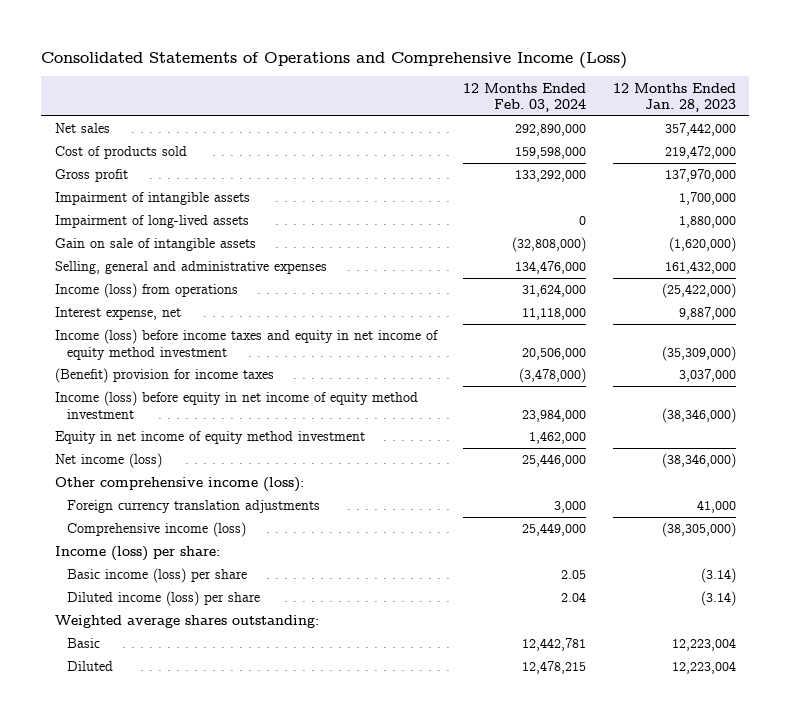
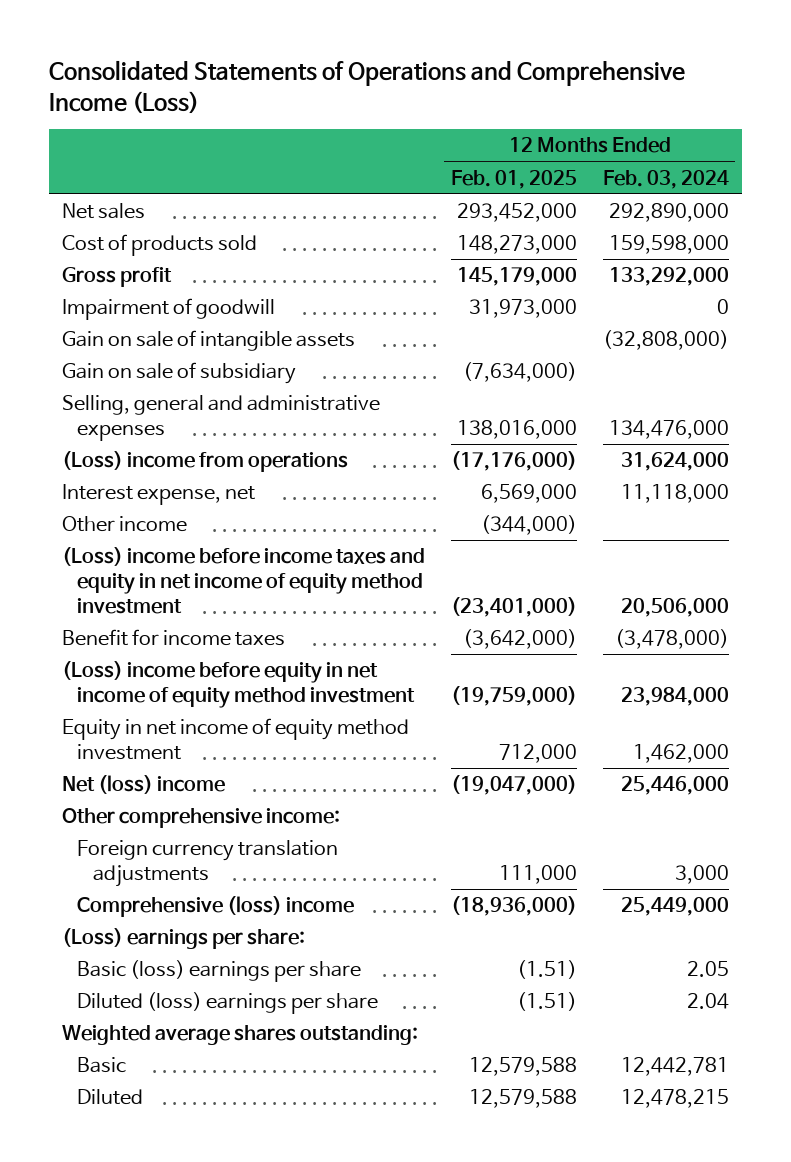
- | 12 Months Ended Feb. 03, 2024 | 12 Months Ended Jan. 28, 2023
+ | 12 Months Ended Feb. 01, 2025 | 12 Months Ended Feb. 03, 2024
- Impairment of intangible assets | | 1,700,000
- Impairment of long-lived assets | 0 | 1,880,000
+ Impairment of goodwill | 31,973,000 | 0
+ Gain on sale of subsidiary | (7,634,000) |
- Income (loss) from operations | 31,624,000 | (25,422,000)
+ (Loss) income from operations | (17,176,000) | 31,624,000
- Income (loss) before income taxes and equity in net income of equity method investment | 20,506,000 | (35,309,000)
- (Benefit) provision for income taxes | (3,478,000) | 3,037,000
- Income (loss) before equity in net income of equity method investment | 23,984,000 | (38,346,000)
+ Other income | (344,000) |
+ (Loss) income before income taxes and equity in net income of equity method investment | (23,401,000) | 20,506,000
+ Benefit for income taxes | (3,642,000) | (3,478,000)
+ (Loss) income before equity in net income of equity method investment | (19,759,000) | 23,984,000
- Net income (loss) | 25,446,000 | (38,346,000)
- Other comprehensive income (loss):
+ Net (loss) income | (19,047,000) | 25,446,000
+ Other comprehensive income:
- Comprehensive income (loss) | 25,449,000 | (38,305,000)
- Income (loss) per share:
- Basic income (loss) per share | 2.05 | (3.14)
- Diluted income (loss) per share | 2.04 | (3.14)
+ Comprehensive (loss) income | (18,936,000) | 25,449,000
+ (Loss) earnings per share:
+ Basic (loss) earnings per share | (1.51) | 2.05
+ Diluted (loss) earnings per share | (1.51) | 2.04

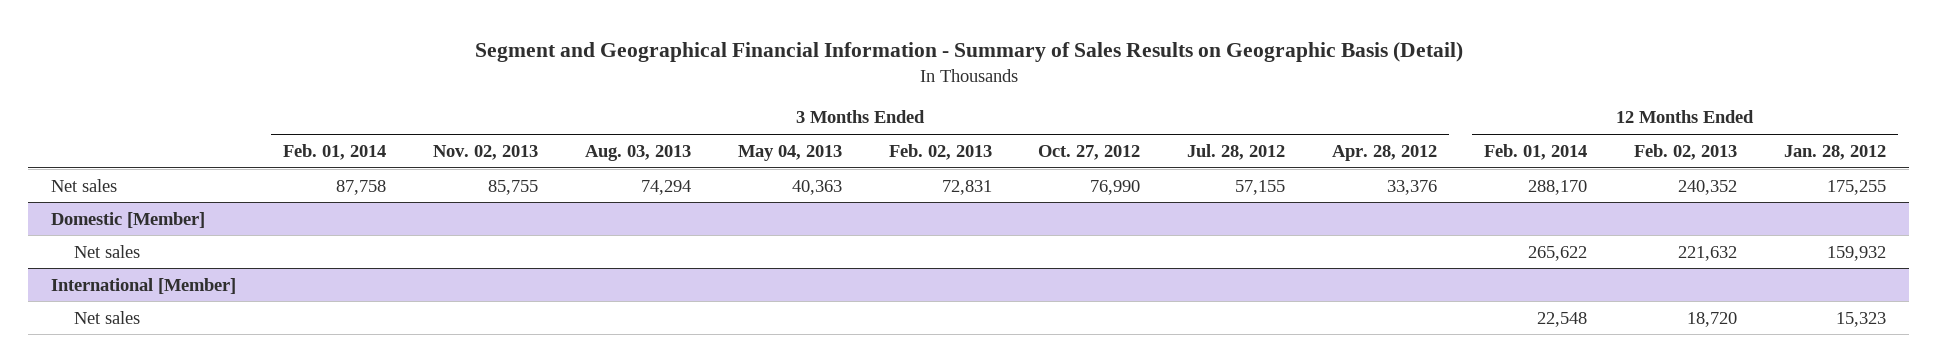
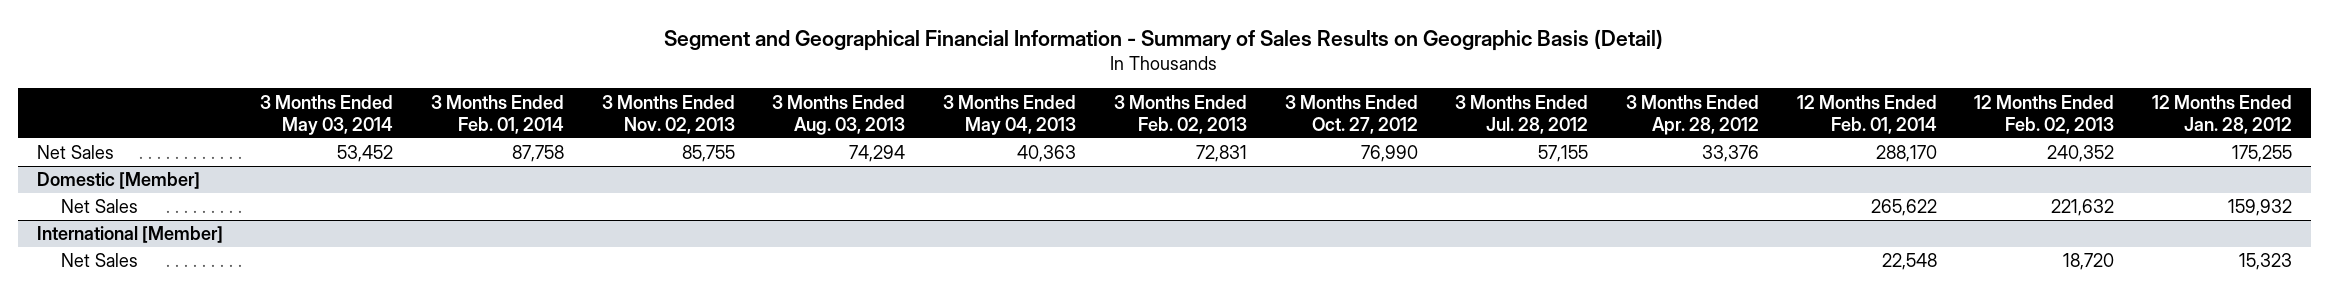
- | 3 Months Ended Feb. 01, 2014 | 3 Months Ended Nov. 02, 2013 | 3 Months Ended Aug. 03, 2013 | 3 Months Ended May 04, 2013 | 3 Months Ended Feb. 02, 2013 | 3 Months Ended Oct. 27, 2012 | 3 Months Ended Jul. 28, 2012 | 3 Months Ended Apr. 28, 2012 | 12 Months Ended Feb. 01, 2014 | 12 Months Ended Feb. 02, 2013 | 12 Months Ended Jan. 28, 2012
+ | 3 Months Ended May 03, 2014 | 3 Months Ended Feb. 01, 2014 | 3 Months Ended Nov. 02, 2013 | 3 Months Ended Aug. 03, 2013 | 3 Months Ended May 04, 2013 | 3 Months Ended Feb. 02, 2013 | 3 Months Ended Oct. 27, 2012 | 3 Months Ended Jul. 28, 2012 | 3 Months Ended Apr. 28, 2012 | 12 Months Ended Feb. 01, 2014 | 12 Months Ended Feb. 02, 2013 | 12 Months Ended Jan. 28, 2012
- Net sales | 87,758 | 85,755 | 74,294 | 40,363 | 72,831 | 76,990 | 57,155 | 33,376 | 288,170 | 240,352 | 175,255
+ Net Sales | 53,452 | 87,758 | 85,755 | 74,294 | 40,363 | 72,831 | 76,990 | 57,155 | 33,376 | 288,170 | 240,352 | 175,255
@ Domestic [Member]
- Net sales | | | | | | | | | 265,622 | 221,632 | 159,932
+ Net Sales | | | | | | | | | | 265,622 | 221,632 | 159,932
@ International [Member]
- Net sales | | | | | | | | | 22,548 | 18,720 | 15,323
+ Net Sales | | | | | | | | | | 22,548 | 18,720 | 15,323

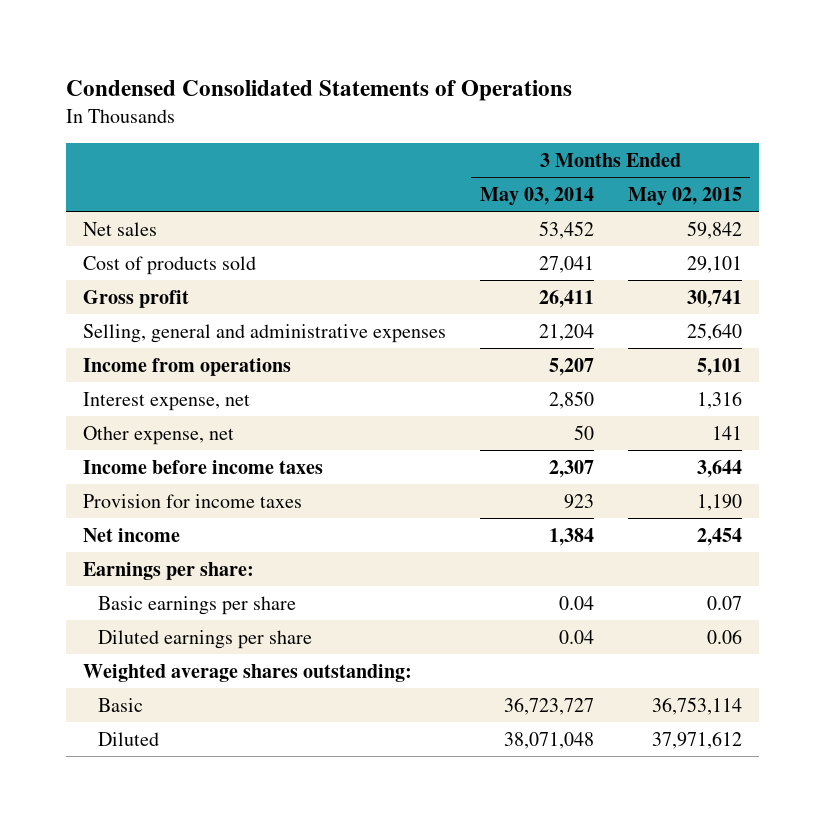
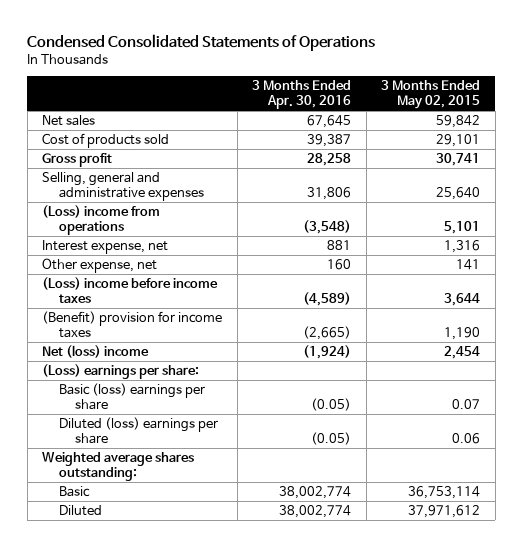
- | 3 Months Ended May 03, 2014 | 3 Months Ended May 02, 2015
+ | 3 Months Ended Apr. 30, 2016 | 3 Months Ended May 02, 2015
- Income from operations | 5,207 | 5,101
+ (Loss) income from operations | (3,548) | 5,101
- Income before income taxes | 2,307 | 3,644
- Provision for income taxes | 923 | 1,190
- Net income | 1,384 | 2,454
- Earnings per share:
- Basic earnings per share | 0.04 | 0.07
- Diluted earnings per share | 0.04 | 0.06
+ (Loss) income before income taxes | (4,589) | 3,644
+ (Benefit) provision for income taxes | (2,665) | 1,190
+ Net (loss) income | (1,924) | 2,454
+ (Loss) earnings per share:
+ Basic (loss) earnings per share | (0.05) | 0.07
+ Diluted (loss) earnings per share | (0.05) | 0.06

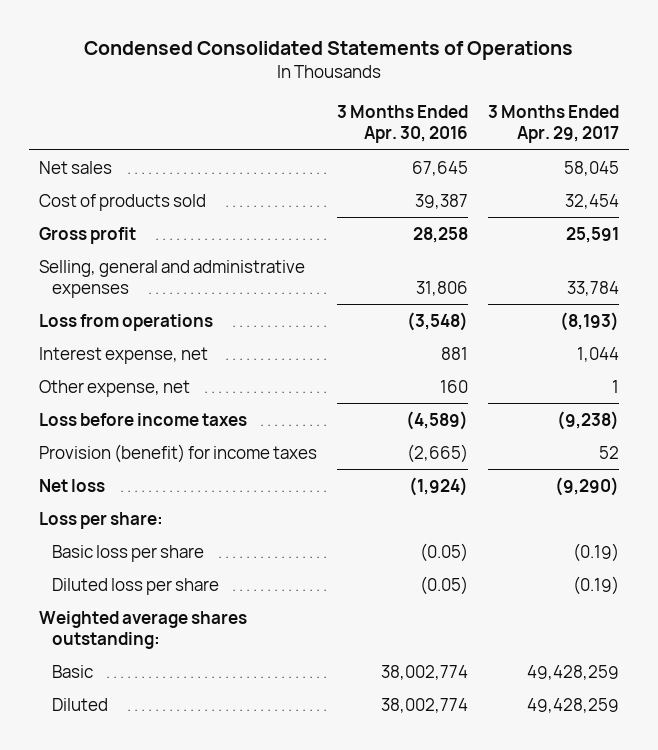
- | 3 Months Ended Apr. 30, 2016 | 3 Months Ended May 02, 2015
+ | 3 Months Ended Apr. 30, 2016 | 3 Months Ended Apr. 29, 2017
- (Loss) income from operations | (3,548) | 5,101
+ Loss from operations | (3,548) | (8,193)
- (Loss) income before income taxes | (4,589) | 3,644
- (Benefit) provision for income taxes | (2,665) | 1,190
- Net (loss) income | (1,924) | 2,454
- (Loss) earnings per share:
- Basic (loss) earnings per share | (0.05) | 0.07
- Diluted (loss) earnings per share | (0.05) | 0.06
+ Loss before income taxes | (4,589) | (9,238)
+ Provision (benefit) for income taxes | (2,665) | 52
+ Net loss | (1,924) | (9,290)
+ Loss per share:
+ Basic loss per share | (0.05) | (0.19)
+ Diluted loss per share | (0.05) | (0.19)

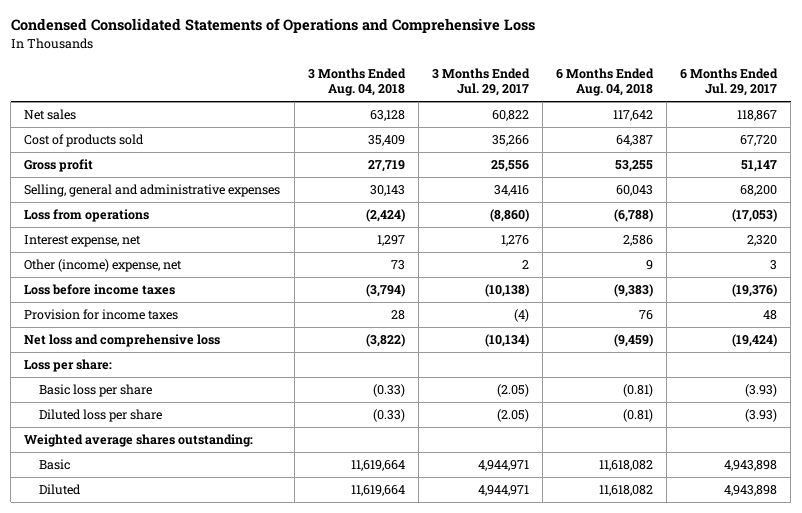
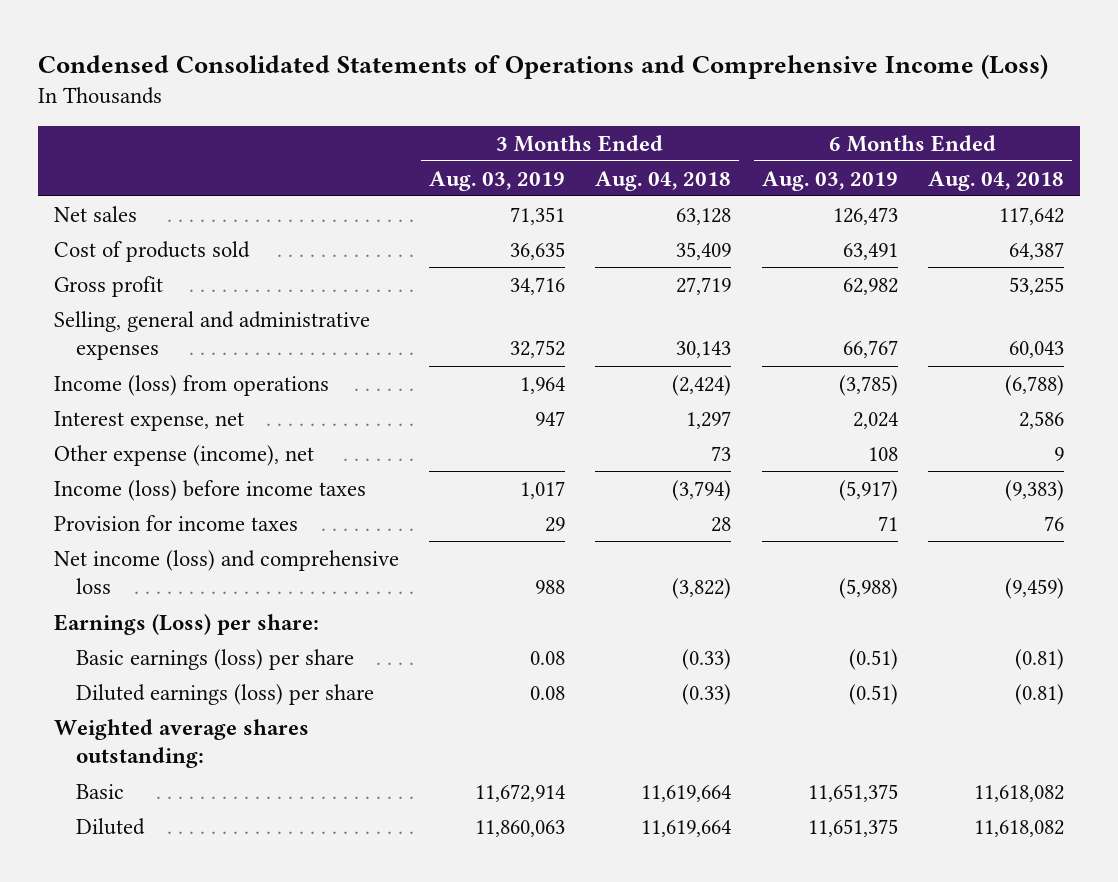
- Condensed Consolidated Statements of Operations and Comprehensive Loss
+ Condensed Consolidated Statements of Operations and Comprehensive Income (Loss)
- | 3 Months Ended Aug. 04, 2018 | 3 Months Ended Jul. 29, 2017 | 6 Months Ended Aug. 04, 2018 | 6 Months Ended Jul. 29, 2017
+ | 3 Months Ended Aug. 03, 2019 | 3 Months Ended Aug. 04, 2018 | 6 Months Ended Aug. 03, 2019 | 6 Months Ended Aug. 04, 2018
- Loss from operations | (2,424) | (8,860) | (6,788) | (17,053)
+ Income (loss) from operations | 1,964 | (2,424) | (3,785) | (6,788)
- Other (income) expense, net | 73 | 2 | 9 | 3
- Loss before income taxes | (3,794) | (10,138) | (9,383) | (19,376)
+ Other expense (income), net | | 73 | 108 | 9
+ Income (loss) before income taxes | 1,017 | (3,794) | (5,917) | (9,383)
- Net loss and comprehensive loss | (3,822) | (10,134) | (9,459) | (19,424)
- Loss per share:
- Basic loss per share | (0.33) | (2.05) | (0.81) | (3.93)
- Diluted loss per share | (0.33) | (2.05) | (0.81) | (3.93)
+ Net income (loss) and comprehensive loss | 988 | (3,822) | (5,988) | (9,459)
+ Earnings (Loss) per share:
+ Basic earnings (loss) per share | 0.08 | (0.33) | (0.51) | (0.81)
+ Diluted earnings (loss) per share | 0.08 | (0.33) | (0.51) | (0.81)

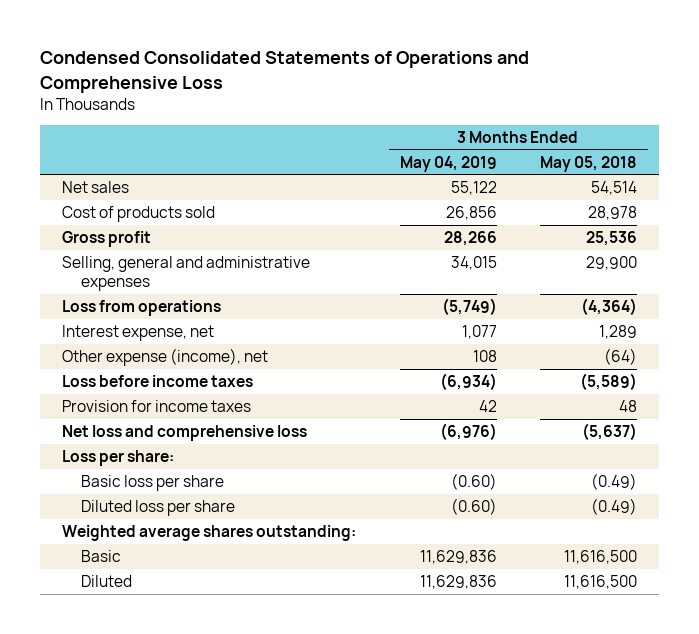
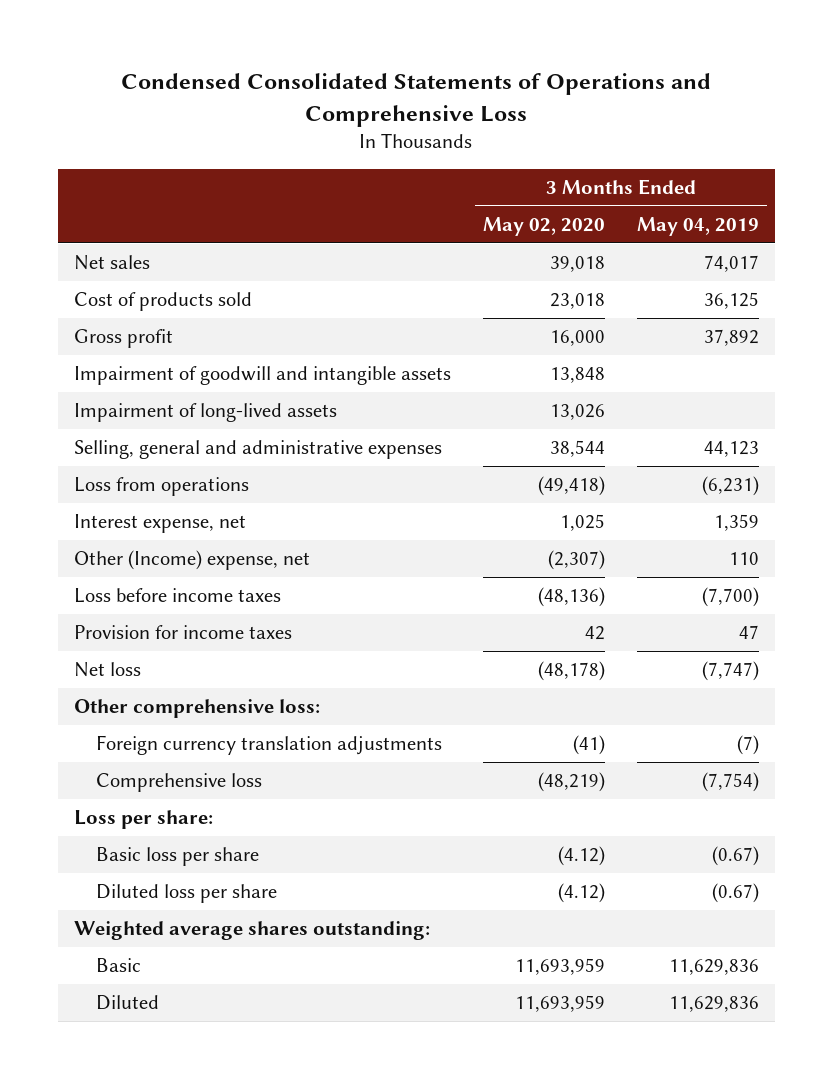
- | 3 Months Ended May 04, 2019 | 3 Months Ended May 05, 2018
+ | 3 Months Ended May 02, 2020 | 3 Months Ended May 04, 2019
- Net sales | 55,122 | 54,514
- Cost of products sold | 26,856 | 28,978
- Gross profit | 28,266 | 25,536
- Selling, general and administrative expenses | 34,015 | 29,900
- Loss from operations | (5,749) | (4,364)
- Interest expense, net | 1,077 | 1,289
- Other expense (income), net | 108 | (64)
- Loss before income taxes | (6,934) | (5,589)
- Provision for income taxes | 42 | 48
- Net loss and comprehensive loss | (6,976) | (5,637)
+ Net sales | 39,018 | 74,017
+ Cost of products sold | 23,018 | 36,125
+ Gross profit | 16,000 | 37,892
+ Impairment of goodwill and intangible assets | 13,848 |
+ Impairment of long-lived assets | 13,026 |
+ Selling, general and administrative expenses | 38,544 | 44,123
+ Loss from operations | (49,418) | (6,231)
+ Interest expense, net | 1,025 | 1,359
+ Other (Income) expense, net | (2,307) | 110
+ Loss before income taxes | (48,136) | (7,700)
+ Provision for income taxes | 42 | 47
+ Net loss | (48,178) | (7,747)
+ Other comprehensive loss:
+ Foreign currency translation adjustments | (41) | (7)
+ Comprehensive loss | (48,219) | (7,754)
- Basic loss per share | (0.60) | (0.49)
- Diluted loss per share | (0.60) | (0.49)
+ Basic loss per share | (4.12) | (0.67)
+ Diluted loss per share | (4.12) | (0.67)

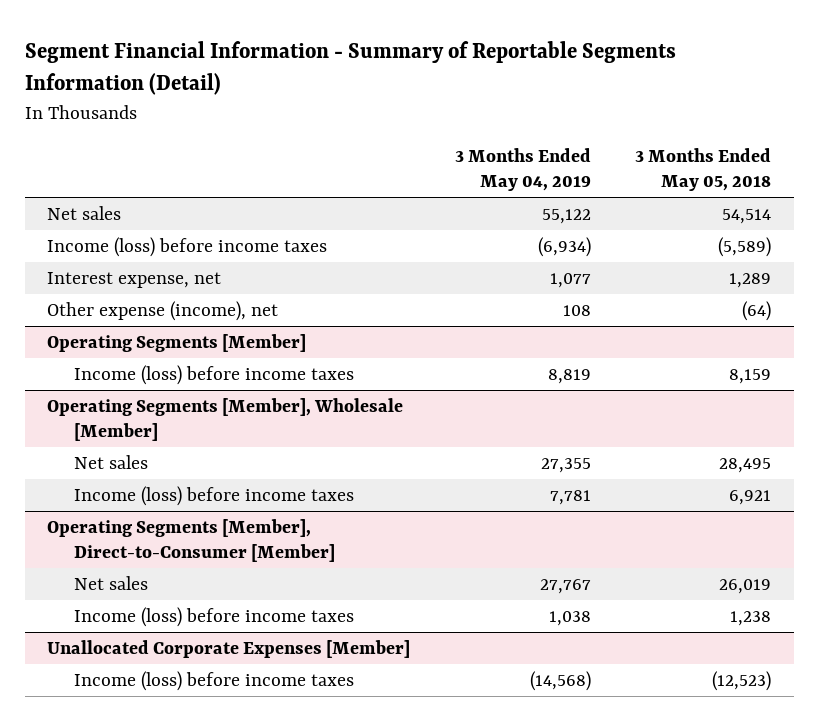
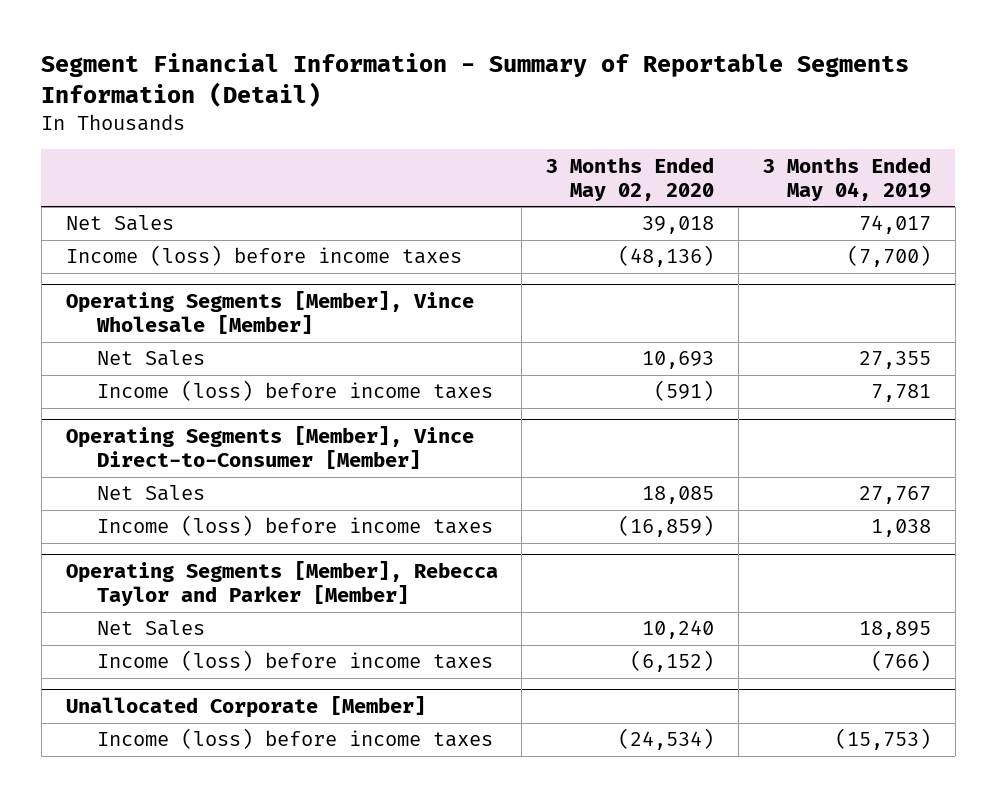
- | 3 Months Ended May 04, 2019 | 3 Months Ended May 05, 2018
+ | 3 Months Ended May 02, 2020 | 3 Months Ended May 04, 2019
- Net sales | 55,122 | 54,514
- Income (loss) before income taxes | (6,934) | (5,589)
- Interest expense, net | 1,077 | 1,289
- Other expense (income), net | 108 | (64)
- Operating Segments [Member]
- Income (loss) before income taxes | 8,819 | 8,159
- Operating Segments [Member], Wholesale [Member]
- Net sales | 27,355 | 28,495
+ Net Sales | 39,018 | 74,017
+ Income (loss) before income taxes | (48,136) | (7,700)
+ Operating Segments [Member], Vince Wholesale [Member]
+ Net Sales | 10,693 | 27,355
- Operating Segments [Member], Direct-to-Consumer [Member]
- Net sales | 27,767 | 26,019
+ Operating Segments [Member], Vince Direct-to-Consumer [Member]
+ Net Sales | 18,085 | 27,767
- Unallocated Corporate Expenses [Member]
- Income (loss) before income taxes | (14,568) | (12,523)
+ Operating Segments [Member], Rebecca Taylor and Parker [Member]
+ Net Sales | 10,240 | 18,895
+ Income (loss) before income taxes | (6,152) | (766)
+ Unallocated Corporate [Member]
+ Income (loss) before income taxes | (24,534) | (15,753)

